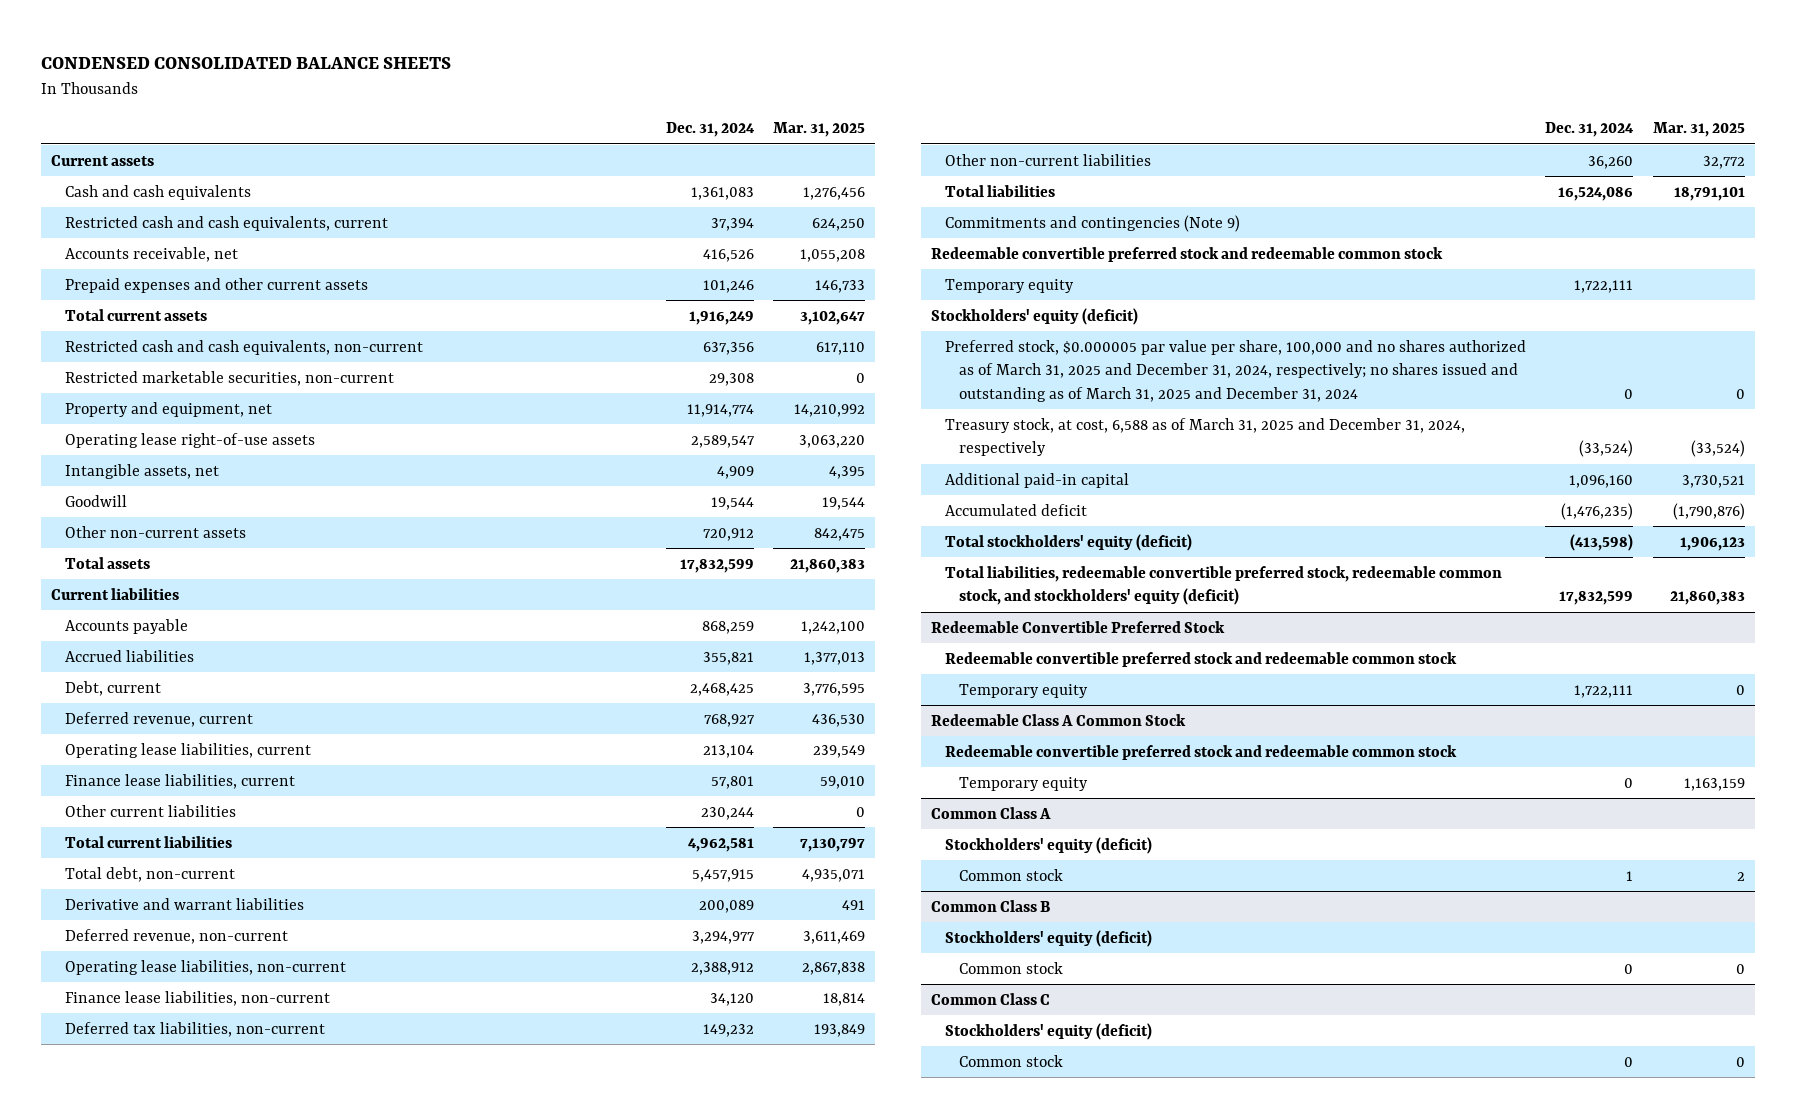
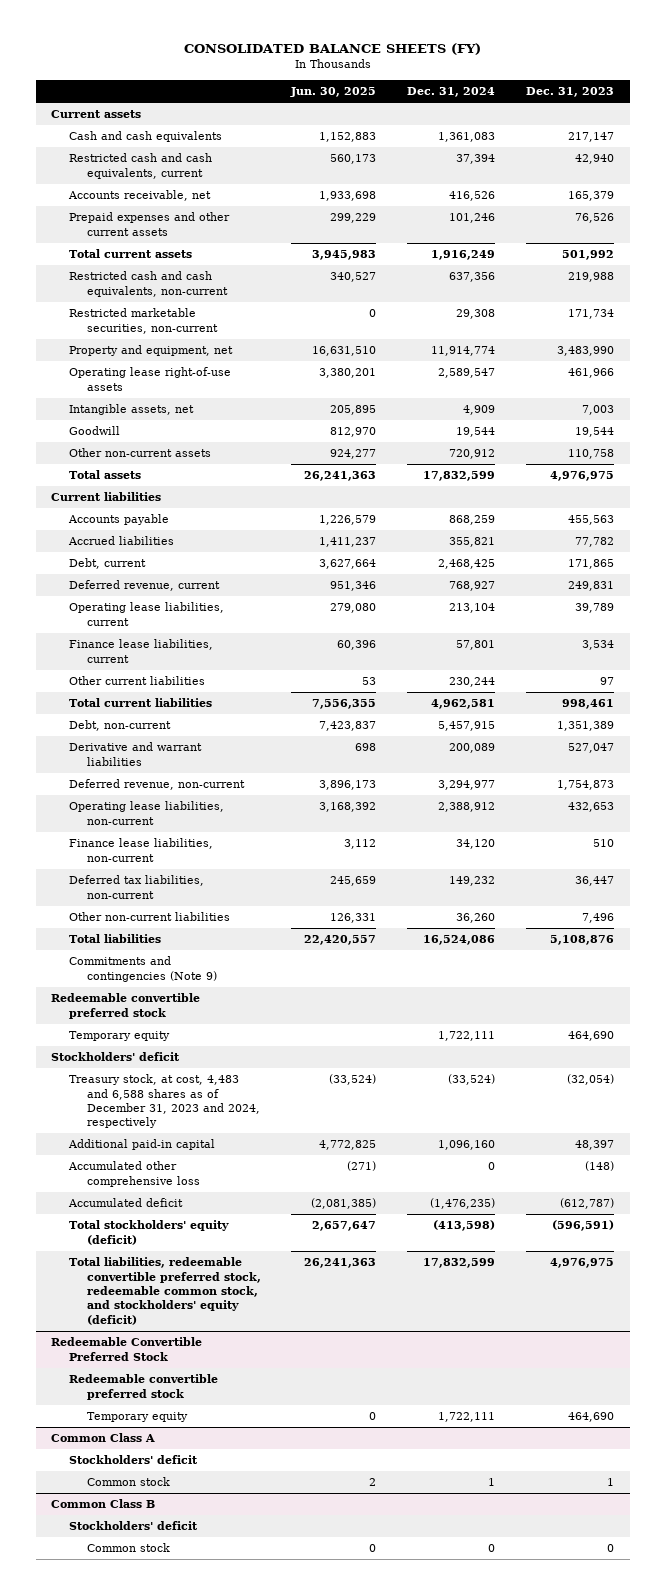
- CONDENSED CONSOLIDATED BALANCE SHEETS
+ CONSOLIDATED BALANCE SHEETS (FY)
- | Dec. 31, 2024 | Mar. 31, 2025
+ | Jun. 30, 2025 | Dec. 31, 2024 | Dec. 31, 2023
- Total debt, non-current | 5,457,915 | 4,935,071
+ Debt, non-current | 7,423,837 | 5,457,915 | 1,351,389
- Redeemable convertible preferred stock and redeemable common stock
+ Redeemable convertible preferred stock
- Stockholders' equity (deficit)
- Preferred stock, $0.000005 par value per share, 100,000 and no shares authorized as of March 31, 2025 and December 31, 2024, respectively; no shares issued and outstanding as of March 31, 2025 and December 31, 2024 | 0 | 0
- Treasury stock, at cost, 6,588 as of March 31, 2025 and December 31, 2024, respectively | (33,524) | (33,524)
+ Stockholders' deficit
+ Treasury stock, at cost, 4,483 and 6,588 shares as of December 31, 2023 and 2024, respectively | (33,524) | (33,524) | (32,054)
+ Accumulated other comprehensive loss | (271) | 0 | (148)
@ Redeemable Convertible Preferred Stock
- Redeemable convertible preferred stock and redeemable common stock
+ Redeemable convertible preferred stock
- Redeemable Class A Common Stock
- Redeemable convertible preferred stock and redeemable common stock
- Temporary equity | 0 | 1,163,159
@ Common Class A
- Stockholders' equity (deficit)
+ Stockholders' deficit
@ Common Class B
- Stockholders' equity (deficit)
- Common stock | 0 | 0
- Common Class C
- Stockholders' equity (deficit)
@ Common Class B
+ Stockholders' deficit

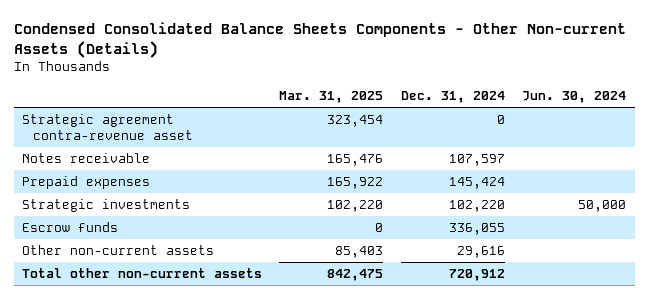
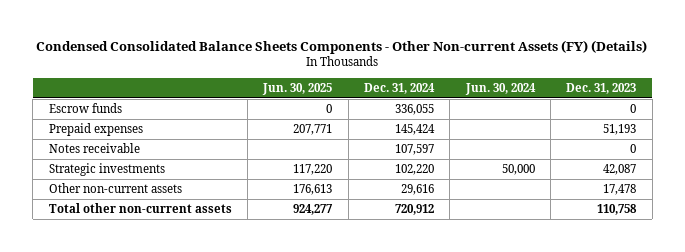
- Condensed Consolidated Balance Sheets Components - Other Non-current Assets (Details)
+ Condensed Consolidated Balance Sheets Components - Other Non-current Assets (FY) (Details)
- | Mar. 31, 2025 | Dec. 31, 2024 | Jun. 30, 2024
+ | Jun. 30, 2025 | Dec. 31, 2024 | Jun. 30, 2024 | Dec. 31, 2023
- Strategic agreement contra-revenue asset | 323,454 | 0 |
moved up: Escrow funds | 0 | 336,055 | | 0
moved down: Notes receivable | | 107,597 | | 0

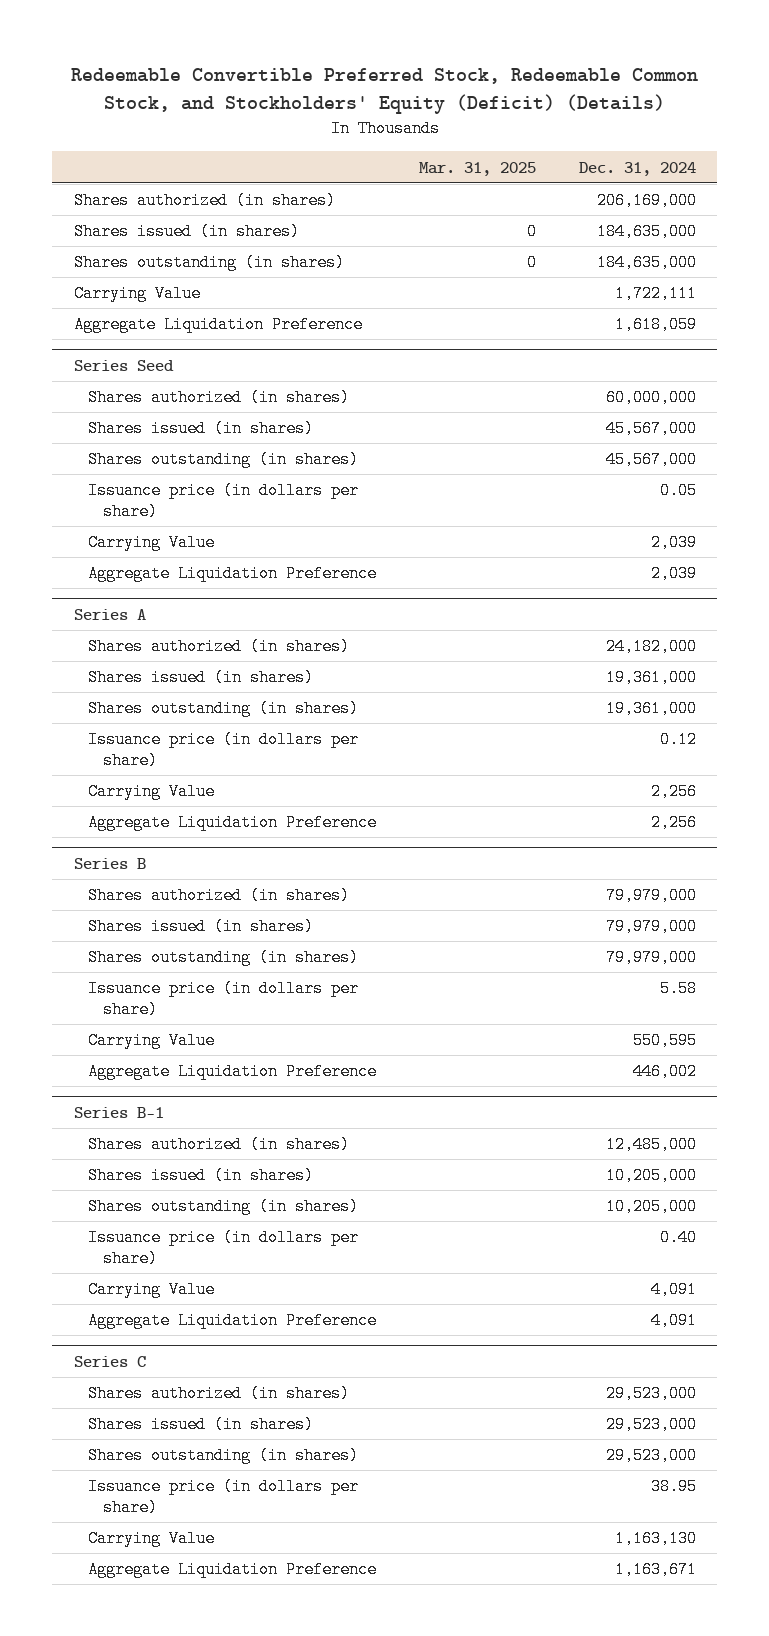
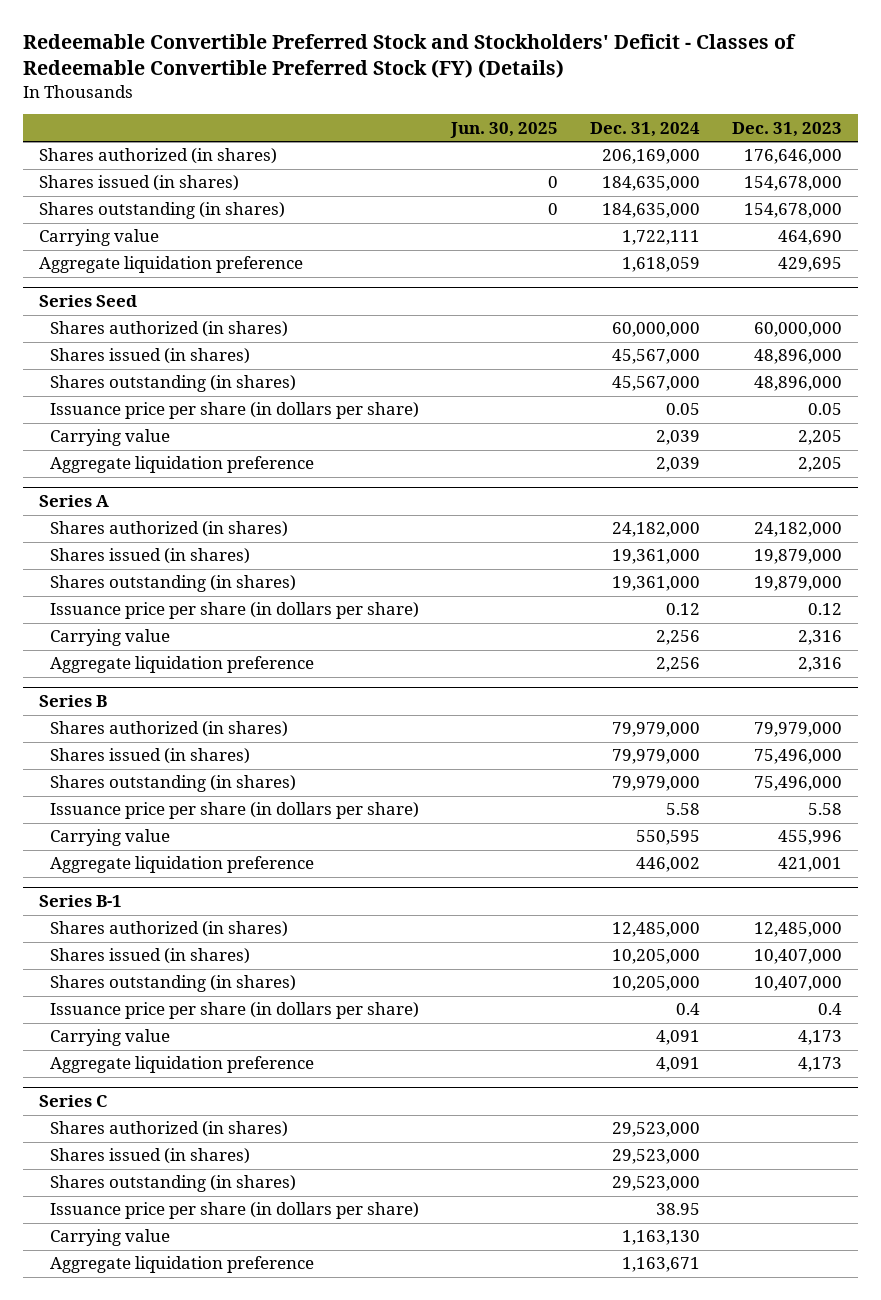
- Redeemable Convertible Preferred Stock, Redeemable Common Stock, and Stockholders' Equity (Deficit) (Details)
+ Redeemable Convertible Preferred Stock and Stockholders' Deficit - Classes of Redeemable Convertible Preferred Stock (FY) (Details)
- | Mar. 31, 2025 | Dec. 31, 2024
+ | Jun. 30, 2025 | Dec. 31, 2024 | Dec. 31, 2023
- Carrying Value | | 1,722,111
- Aggregate Liquidation Preference | | 1,618,059
+ Carrying value | | 1,722,111 | 464,690
+ Aggregate liquidation preference | | 1,618,059 | 429,695
@ Series Seed
- Issuance price (in dollars per share) | | 0.05
- Carrying Value | | 2,039
- Aggregate Liquidation Preference | | 2,039
+ Issuance price per share (in dollars per share) | | 0.05 | 0.05
+ Carrying value | | 2,039 | 2,205
+ Aggregate liquidation preference | | 2,039 | 2,205
@ Series A
- Issuance price (in dollars per share) | | 0.12
- Carrying Value | | 2,256
- Aggregate Liquidation Preference | | 2,256
+ Issuance price per share (in dollars per share) | | 0.12 | 0.12
+ Carrying value | | 2,256 | 2,316
+ Aggregate liquidation preference | | 2,256 | 2,316
@ Series B
- Issuance price (in dollars per share) | | 5.58
- Carrying Value | | 550,595
- Aggregate Liquidation Preference | | 446,002
+ Issuance price per share (in dollars per share) | | 5.58 | 5.58
+ Carrying value | | 550,595 | 455,996
+ Aggregate liquidation preference | | 446,002 | 421,001
@ Series B-1
- Issuance price (in dollars per share) | | 0.40
- Carrying Value | | 4,091
- Aggregate Liquidation Preference | | 4,091
+ Issuance price per share (in dollars per share) | | 0.4 | 0.4
+ Carrying value | | 4,091 | 4,173
+ Aggregate liquidation preference | | 4,091 | 4,173
@ Series C
- Issuance price (in dollars per share) | | 38.95
- Carrying Value | | 1,163,130
- Aggregate Liquidation Preference | | 1,163,671
+ Issuance price per share (in dollars per share) | | 38.95 |
+ Carrying value | | 1,163,130 |
+ Aggregate liquidation preference | | 1,163,671 |

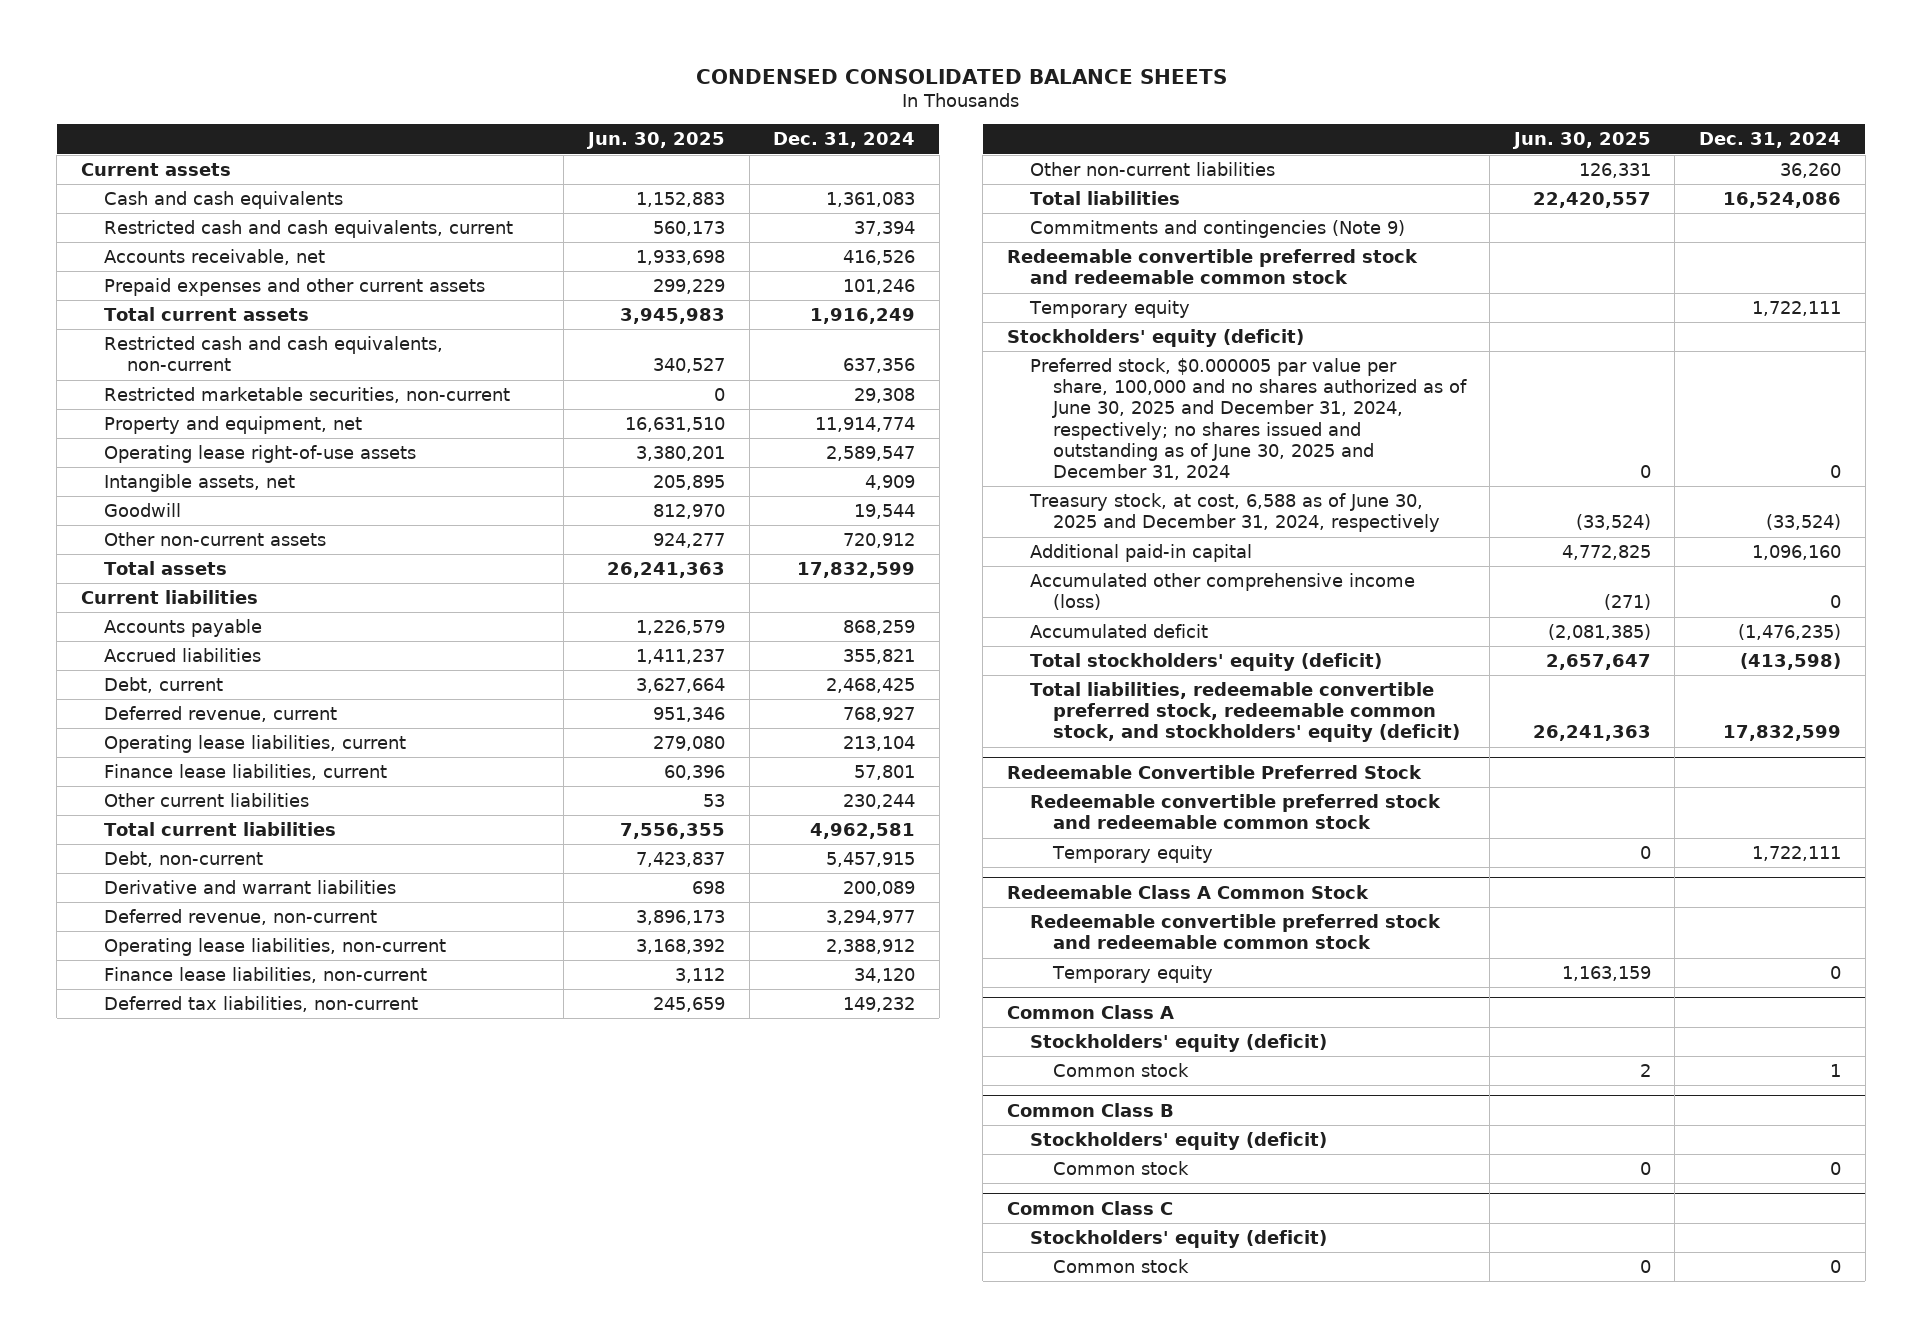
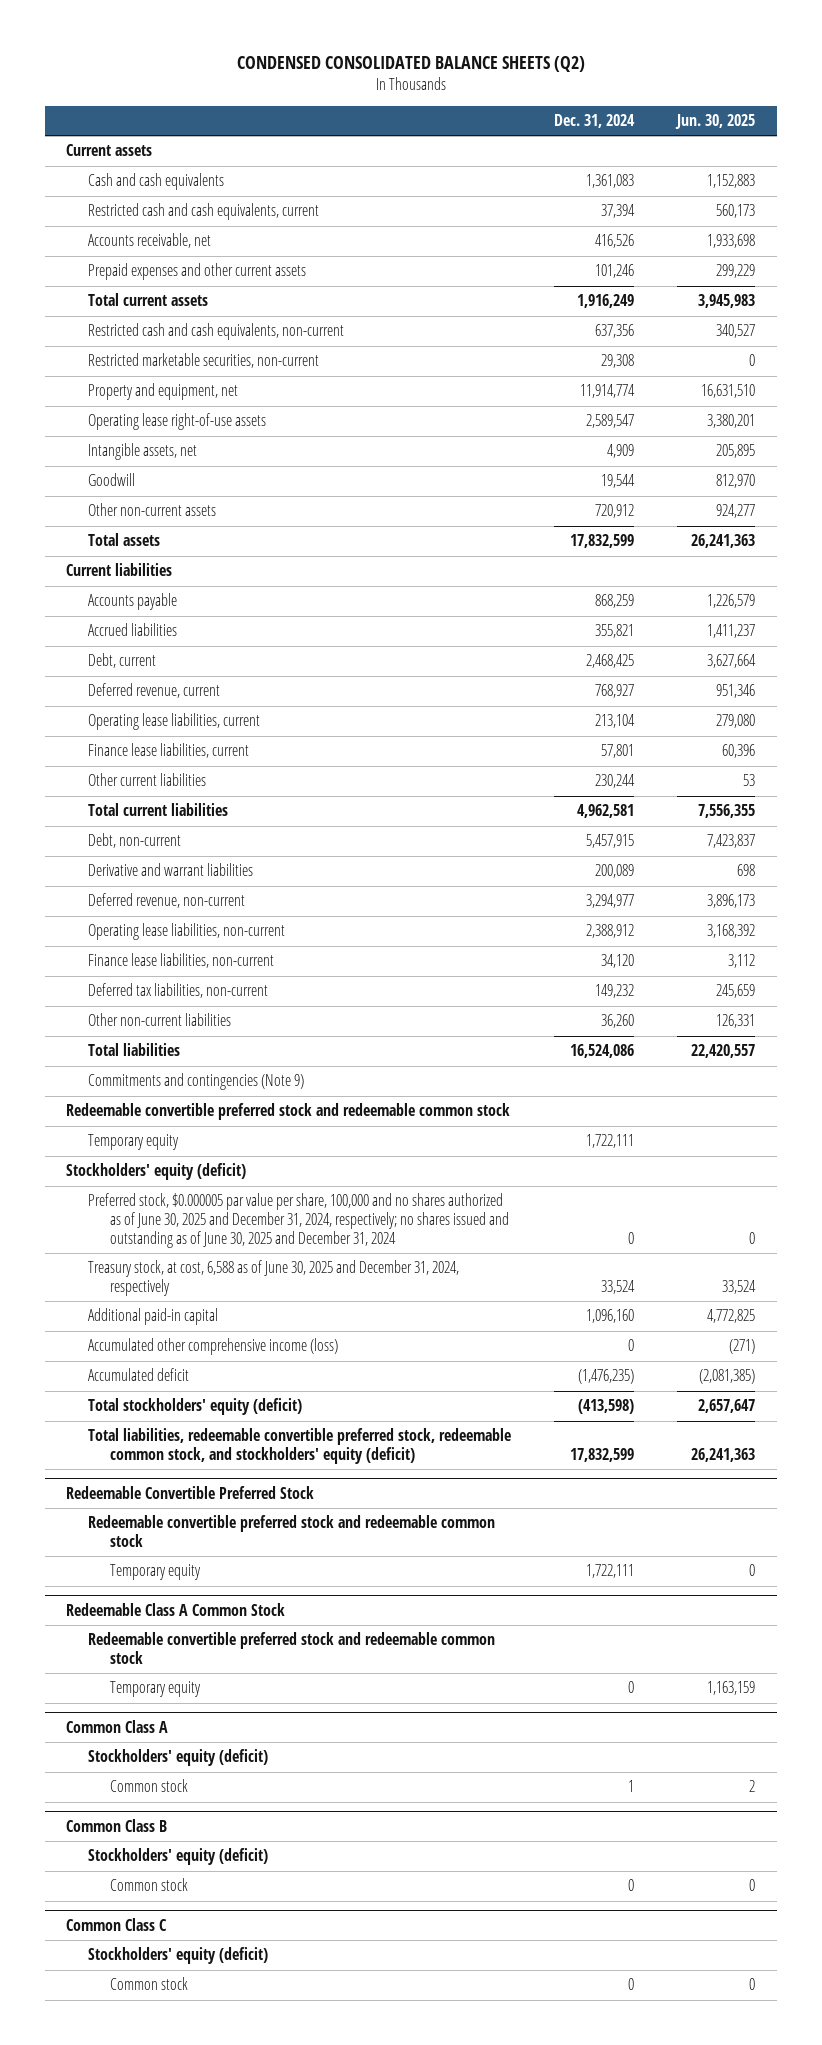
- CONDENSED CONSOLIDATED BALANCE SHEETS
+ CONDENSED CONSOLIDATED BALANCE SHEETS (Q2)
- | Jun. 30, 2025 | Dec. 31, 2024
+ | Dec. 31, 2024 | Jun. 30, 2025
- Treasury stock, at cost, 6,588 as of June 30, 2025 and December 31, 2024, respectively | (33,524) | (33,524)
+ Treasury stock, at cost, 6,588 as of June 30, 2025 and December 31, 2024, respectively | 33,524 | 33,524

